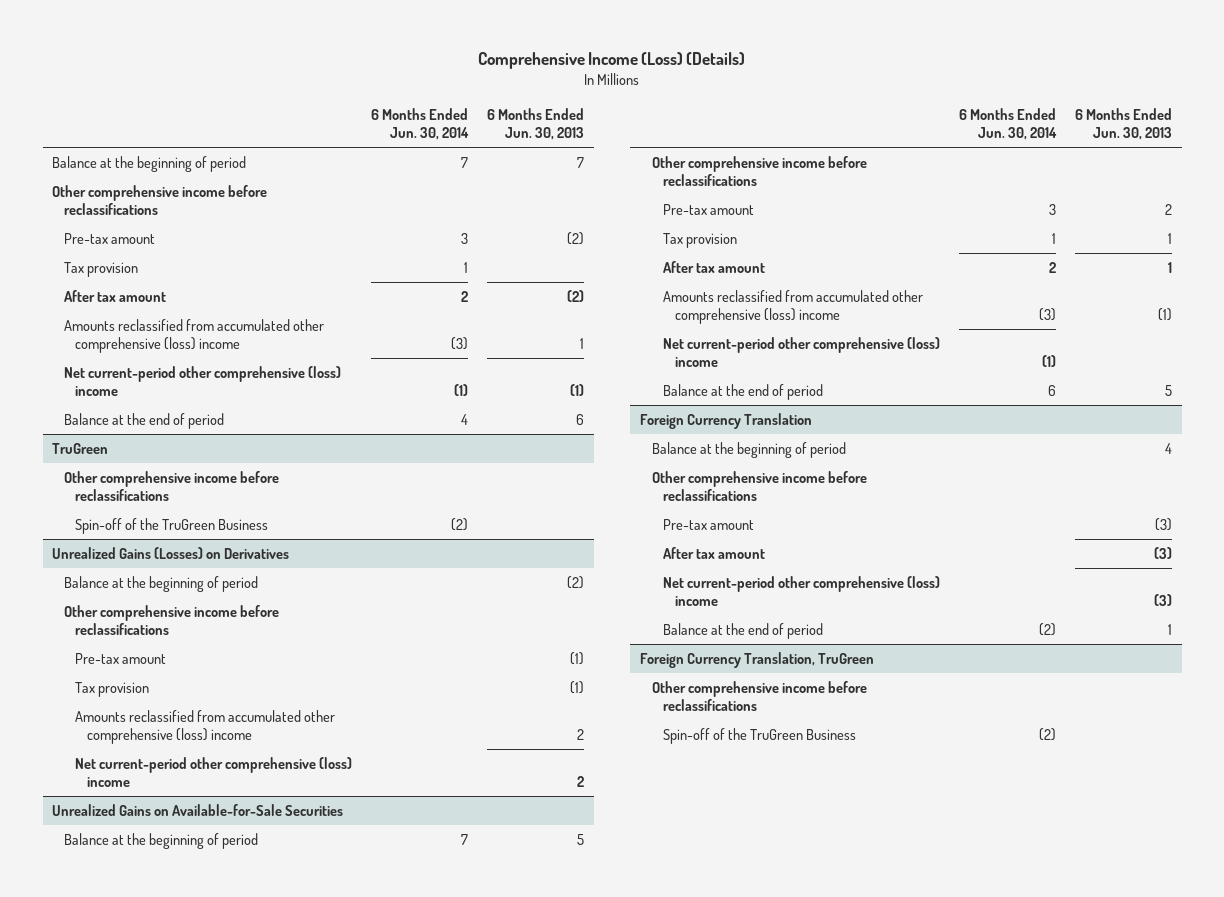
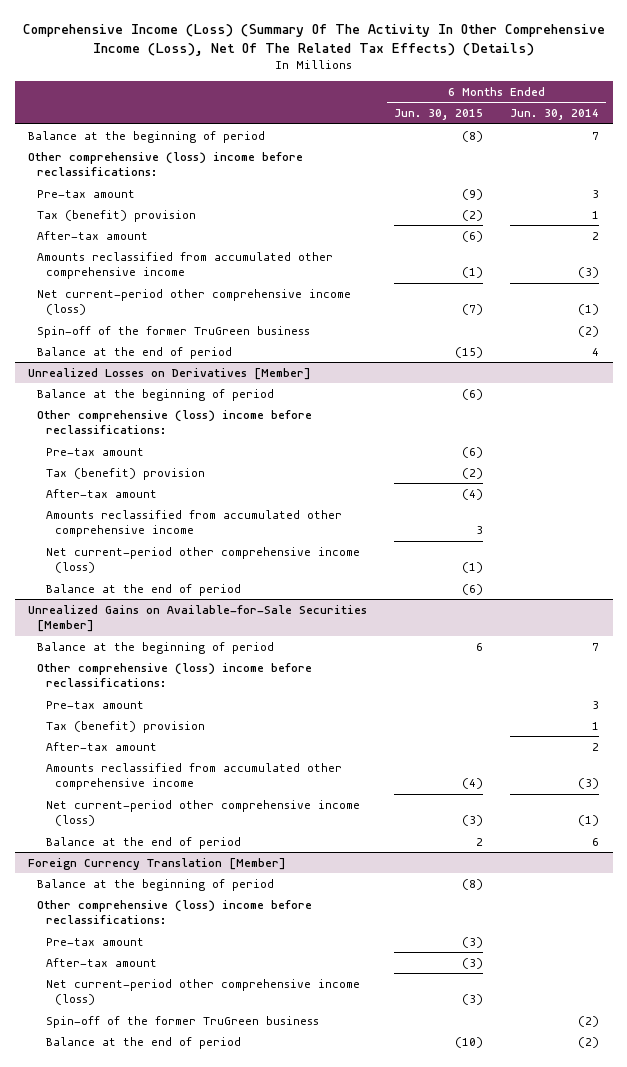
- Comprehensive Income (Loss) (Details)
+ Comprehensive Income (Loss) (Summary Of The Activity In Other Comprehensive Income (Loss), Net Of The Related Tax Effects) (Details)
- | 6 Months Ended Jun. 30, 2014 | 6 Months Ended Jun. 30, 2013
+ | 6 Months Ended Jun. 30, 2015 | 6 Months Ended Jun. 30, 2014
- Other comprehensive income before reclassifications
+ Other comprehensive (loss) income before reclassifications:
- Tax provision | 1 |
- After tax amount | 2 | (2)
- Amounts reclassified from accumulated other comprehensive (loss) income | (3) | 1
- Net current-period other comprehensive (loss) income | (1) | (1)
+ Tax (benefit) provision | (2) | 1
+ After-tax amount | (6) | 2
+ Amounts reclassified from accumulated other comprehensive income | (1) | (3)
+ Net current-period other comprehensive income (loss) | (7) | (1)
+ Spin-off of the former TruGreen business | | (2)
- TruGreen
- Other comprehensive income before reclassifications
- Spin-off of the TruGreen Business | (2) |
- Unrealized Gains (Losses) on Derivatives
+ Unrealized Losses on Derivatives [Member]
- Other comprehensive income before reclassifications
+ Other comprehensive (loss) income before reclassifications:
- Tax provision | | (1)
- Amounts reclassified from accumulated other comprehensive (loss) income | | 2
- Net current-period other comprehensive (loss) income | | 2
- Unrealized Gains on Available-for-Sale Securities
+ Tax (benefit) provision | (2) |
+ After-tax amount | (4) |
+ Amounts reclassified from accumulated other comprehensive income | 3 |
+ Net current-period other comprehensive income (loss) | (1) |
+ Balance at the end of period | (6) |
+ Unrealized Gains on Available-for-Sale Securities [Member]
- Other comprehensive income before reclassifications
+ Other comprehensive (loss) income before reclassifications:
- Tax provision | 1 | 1
- After tax amount | 2 | 1
- Amounts reclassified from accumulated other comprehensive (loss) income | (3) | (1)
- Net current-period other comprehensive (loss) income | (1) |
+ Tax (benefit) provision | | 1
+ After-tax amount | | 2
+ Amounts reclassified from accumulated other comprehensive income | (4) | (3)
+ Net current-period other comprehensive income (loss) | (3) | (1)
- Foreign Currency Translation
+ Foreign Currency Translation [Member]
- Other comprehensive income before reclassifications
+ Other comprehensive (loss) income before reclassifications:
- After tax amount | | (3)
- Net current-period other comprehensive (loss) income | | (3)
+ After-tax amount | (3) |
+ Net current-period other comprehensive income (loss) | (3) |
+ Spin-off of the former TruGreen business | | (2)
- Foreign Currency Translation, TruGreen
- Other comprehensive income before reclassifications
- Spin-off of the TruGreen Business | (2) |

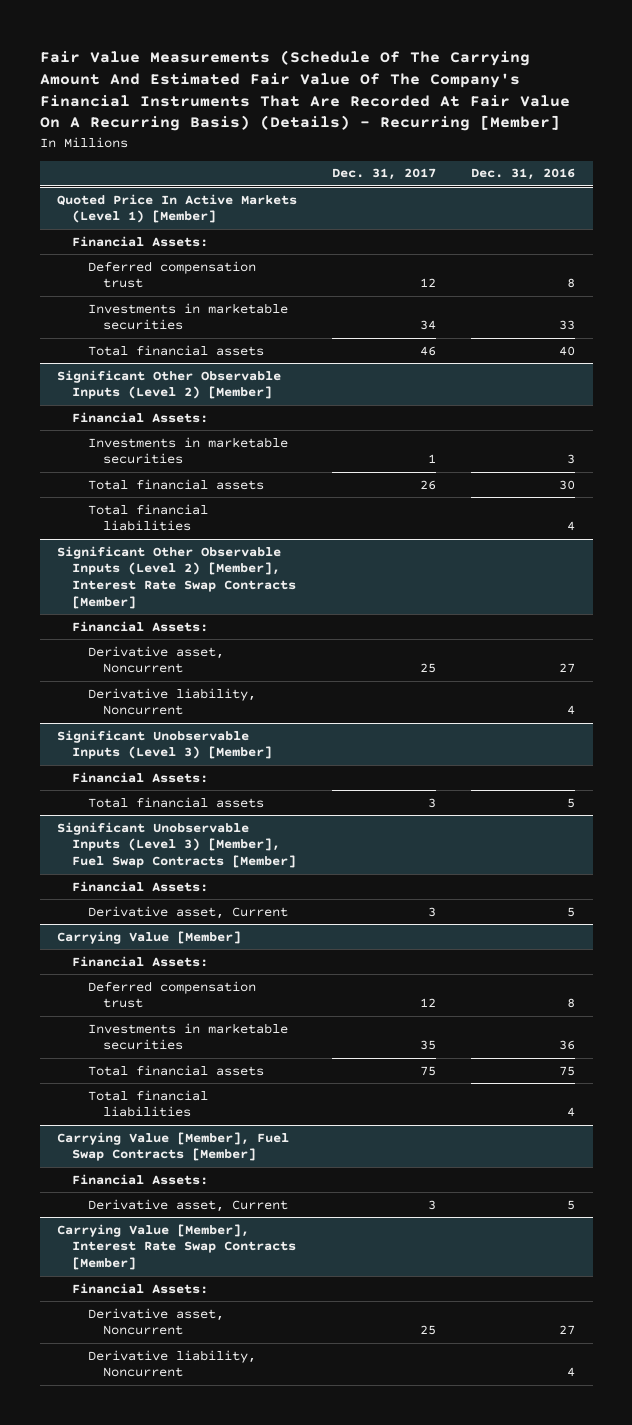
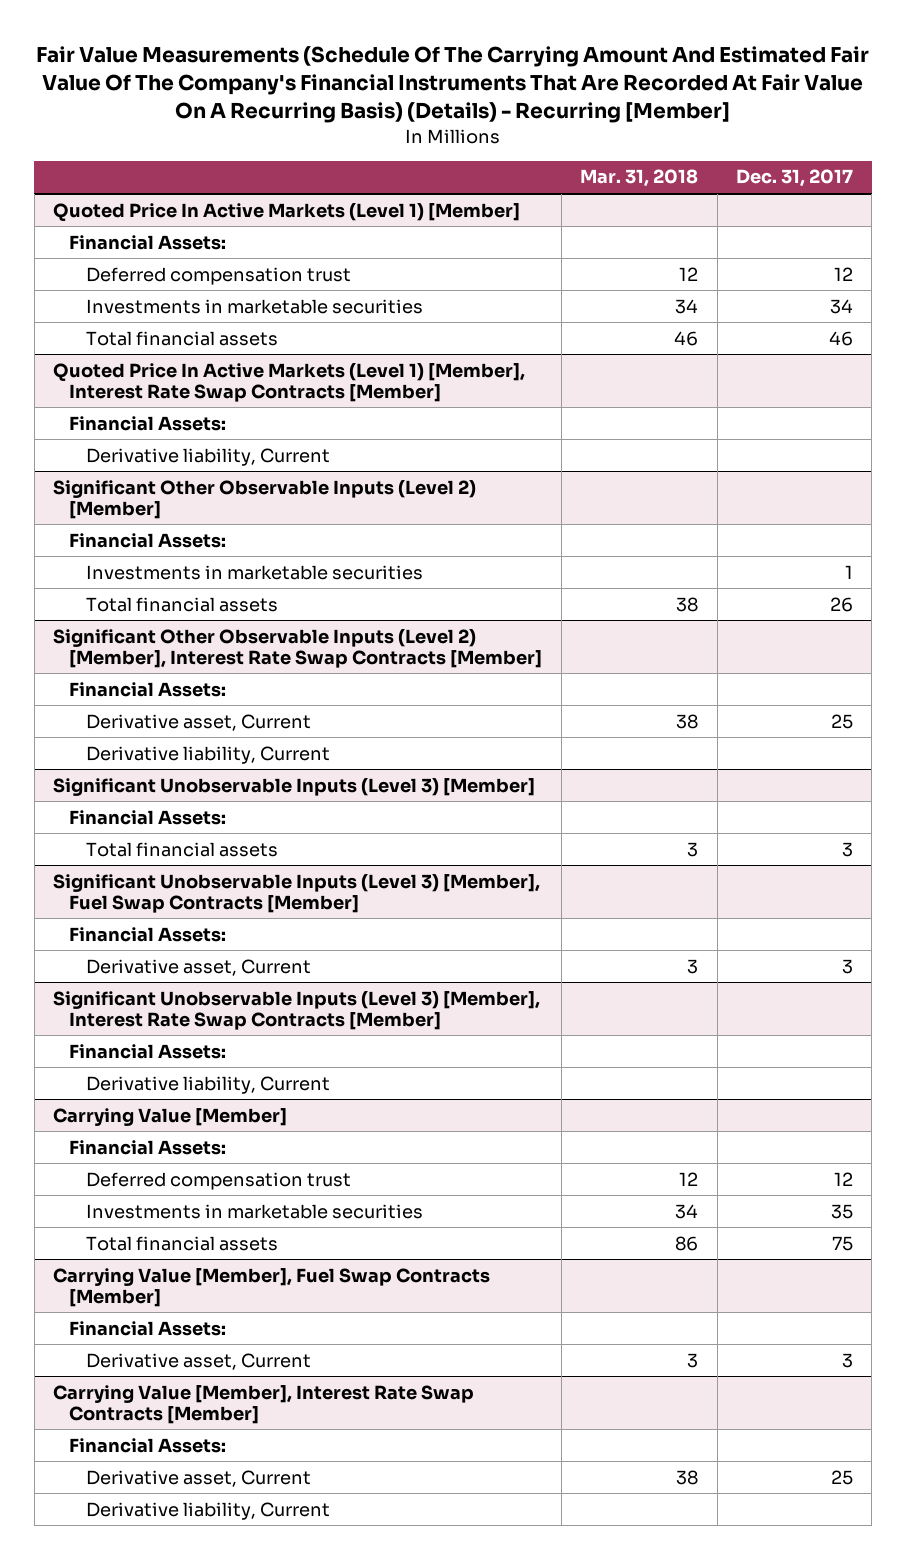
- | Dec. 31, 2017 | Dec. 31, 2016
+ | Mar. 31, 2018 | Dec. 31, 2017
+ Quoted Price In Active Markets (Level 1) [Member], Interest Rate Swap Contracts [Member]
+ Financial Assets:
+ Derivative liability, Current
@ Significant Other Observable Inputs (Level 2) [Member]
- Total financial liabilities | | 4
@ Significant Other Observable Inputs (Level 2) [Member], Interest Rate Swap Contracts [Member]
- Derivative asset, Noncurrent | 25 | 27
- Derivative liability, Noncurrent | | 4
+ Derivative asset, Current | 38 | 25
+ Derivative liability, Current
+ Significant Unobservable Inputs (Level 3) [Member], Interest Rate Swap Contracts [Member]
+ Financial Assets:
+ Derivative liability, Current
@ Carrying Value [Member]
- Total financial liabilities | | 4
@ Carrying Value [Member], Interest Rate Swap Contracts [Member]
- Derivative asset, Noncurrent | 25 | 27
- Derivative liability, Noncurrent | | 4
+ Derivative asset, Current | 38 | 25
+ Derivative liability, Current

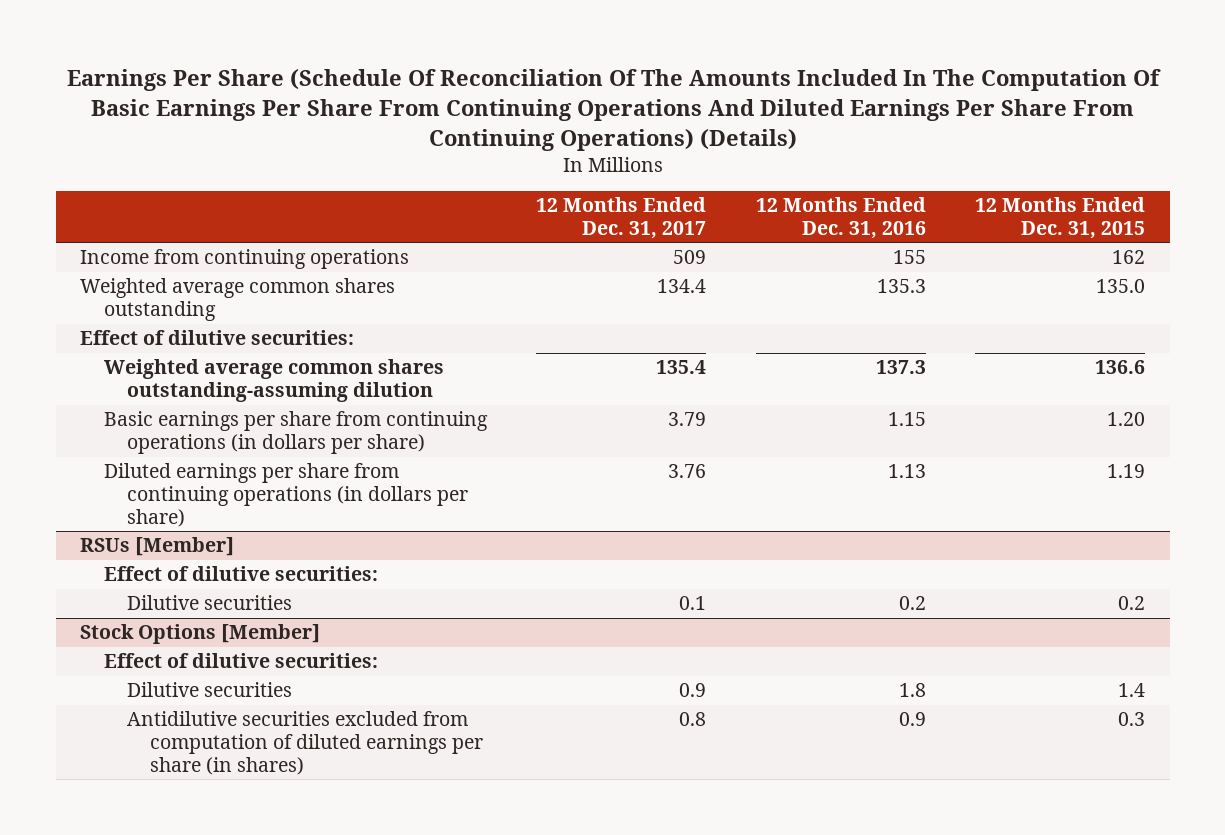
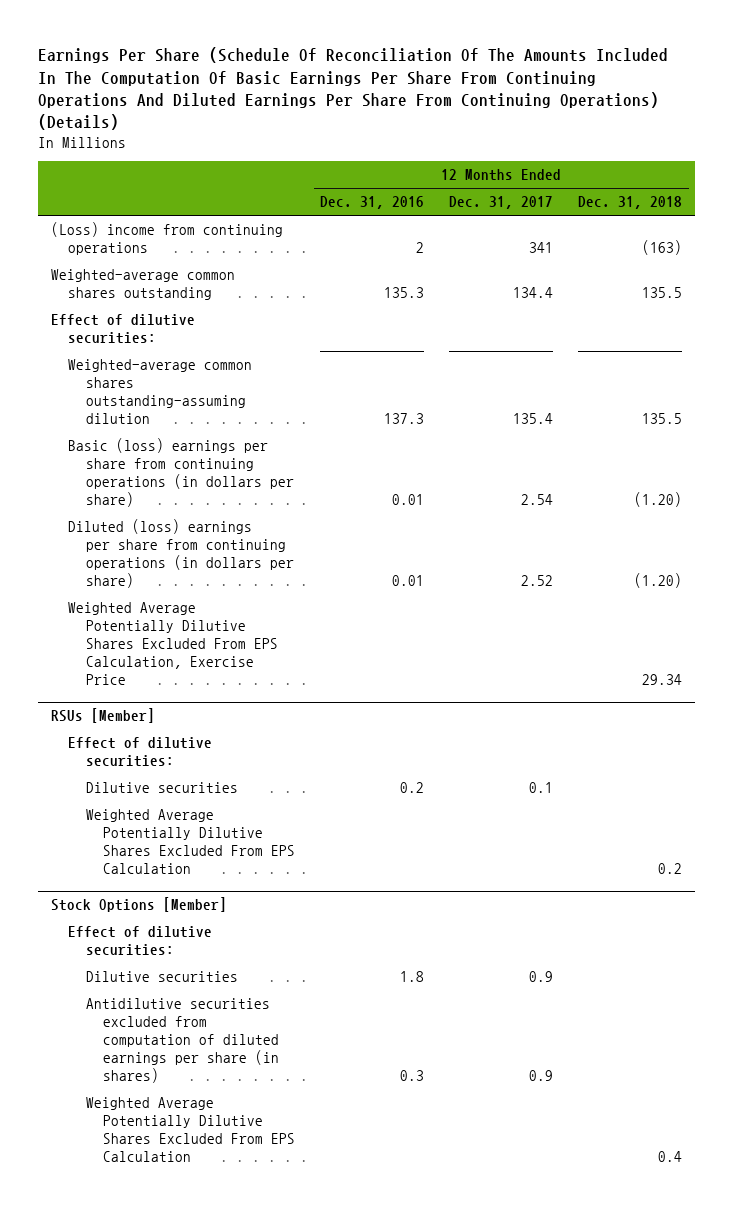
- | 12 Months Ended Dec. 31, 2017 | 12 Months Ended Dec. 31, 2016 | 12 Months Ended Dec. 31, 2015
+ | 12 Months Ended Dec. 31, 2016 | 12 Months Ended Dec. 31, 2017 | 12 Months Ended Dec. 31, 2018
- Income from continuing operations | 509 | 155 | 162
- Weighted average common shares outstanding | 134.4 | 135.3 | 135.0
+ (Loss) income from continuing operations | 2 | 341 | (163)
+ Weighted-average common shares outstanding | 135.3 | 134.4 | 135.5
- Weighted average common shares outstanding-assuming dilution | 135.4 | 137.3 | 136.6
- Basic earnings per share from continuing operations (in dollars per share) | 3.79 | 1.15 | 1.20
- Diluted earnings per share from continuing operations (in dollars per share) | 3.76 | 1.13 | 1.19
+ Weighted-average common shares outstanding-assuming dilution | 137.3 | 135.4 | 135.5
+ Basic (loss) earnings per share from continuing operations (in dollars per share) | 0.01 | 2.54 | (1.20)
+ Diluted (loss) earnings per share from continuing operations (in dollars per share) | 0.01 | 2.52 | (1.20)
+ Weighted Average Potentially Dilutive Shares Excluded From EPS Calculation, Exercise Price | | | 29.34
@ RSUs [Member]
+ Weighted Average Potentially Dilutive Shares Excluded From EPS Calculation | | | 0.2
@ Stock Options [Member]
- Antidilutive securities excluded from computation of diluted earnings per share (in shares) | 0.8 | 0.9 | 0.3
+ Antidilutive securities excluded from computation of diluted earnings per share (in shares) | 0.3 | 0.9 |
+ Weighted Average Potentially Dilutive Shares Excluded From EPS Calculation | | | 0.4

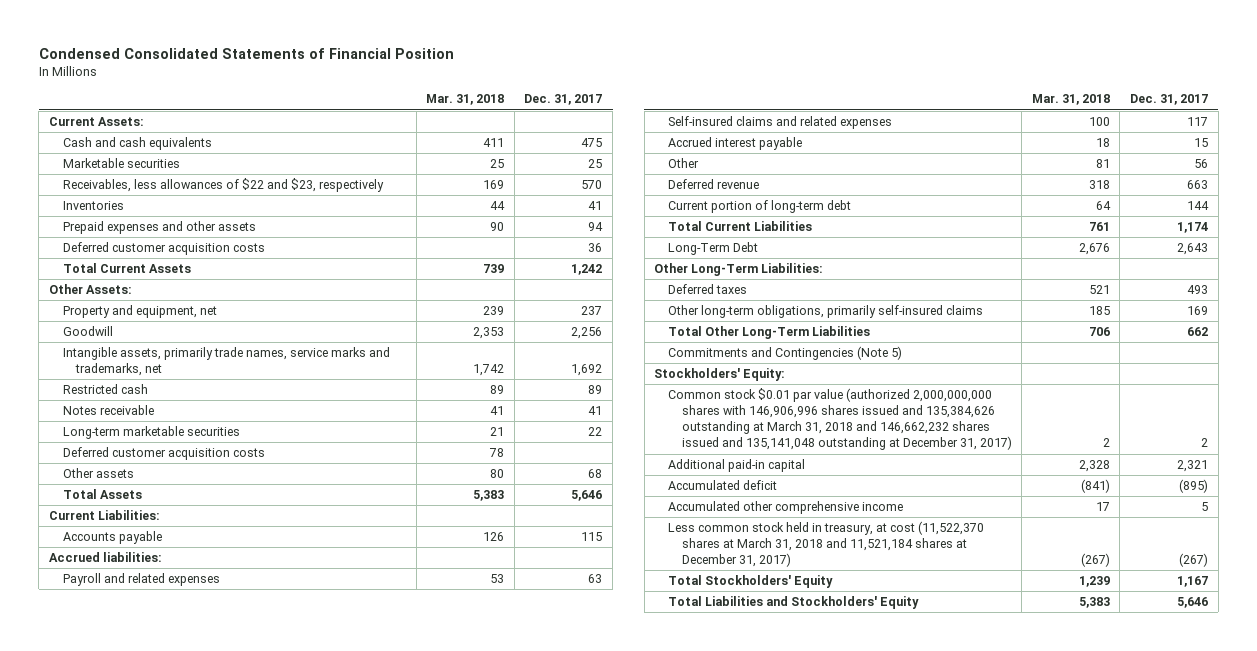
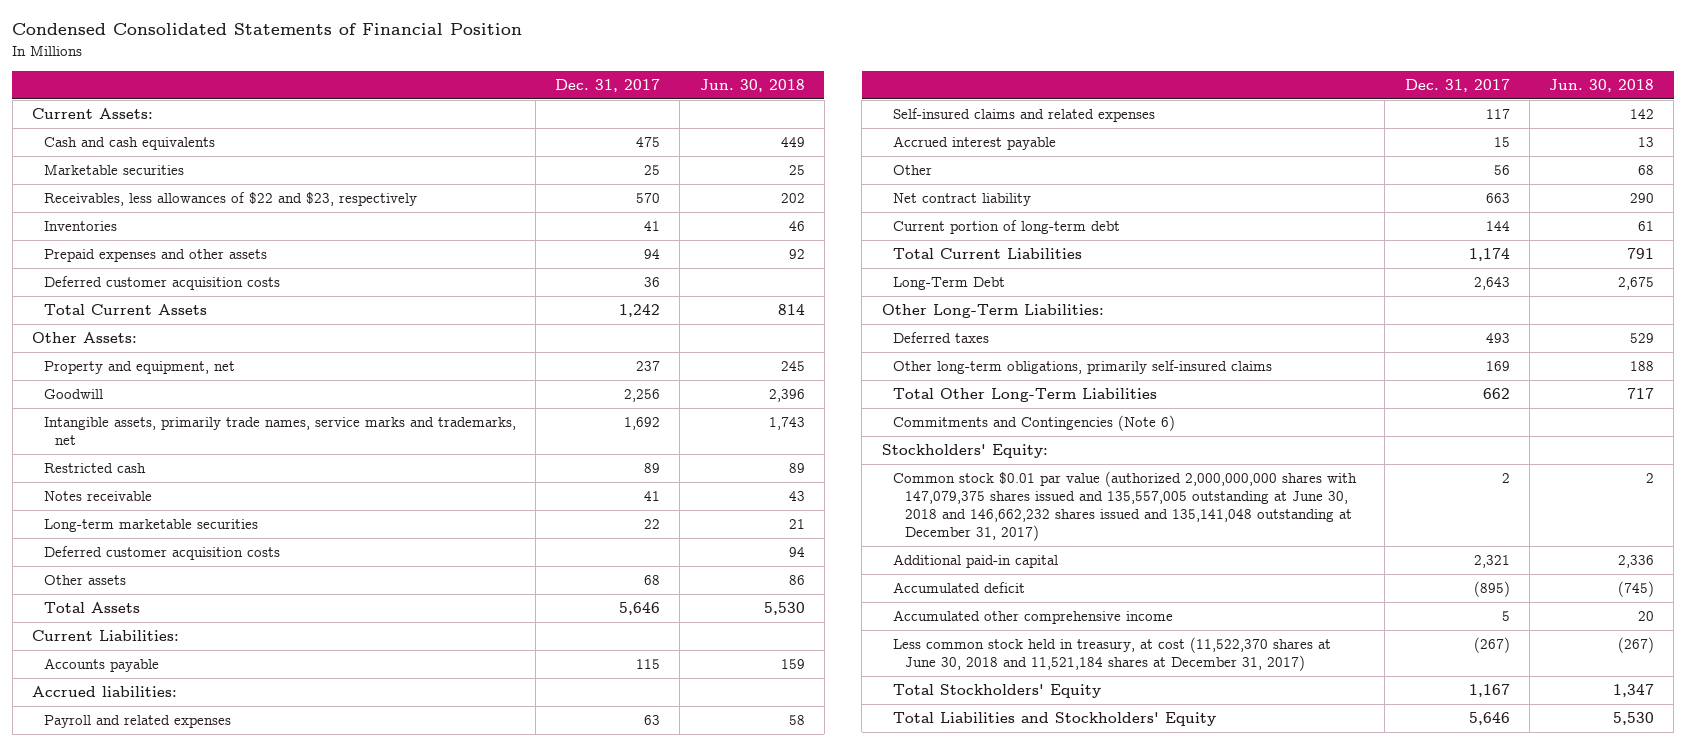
- | Mar. 31, 2018 | Dec. 31, 2017
+ | Dec. 31, 2017 | Jun. 30, 2018
- Deferred revenue | 318 | 663
+ Net contract liability | 663 | 290
- Commitments and Contingencies (Note 5)
+ Commitments and Contingencies (Note 6)
- Common stock $0.01 par value (authorized 2,000,000,000 shares with 146,906,996 shares issued and 135,384,626 outstanding at March 31, 2018 and 146,662,232 shares issued and 135,141,048 outstanding at December 31, 2017) | 2 | 2
+ Common stock $0.01 par value (authorized 2,000,000,000 shares with 147,079,375 shares issued and 135,557,005 outstanding at June 30, 2018 and 146,662,232 shares issued and 135,141,048 outstanding at December 31, 2017) | 2 | 2
- Less common stock held in treasury, at cost (11,522,370 shares at March 31, 2018 and 11,521,184 shares at December 31, 2017) | (267) | (267)
+ Less common stock held in treasury, at cost (11,522,370 shares at June 30, 2018 and 11,521,184 shares at December 31, 2017) | (267) | (267)

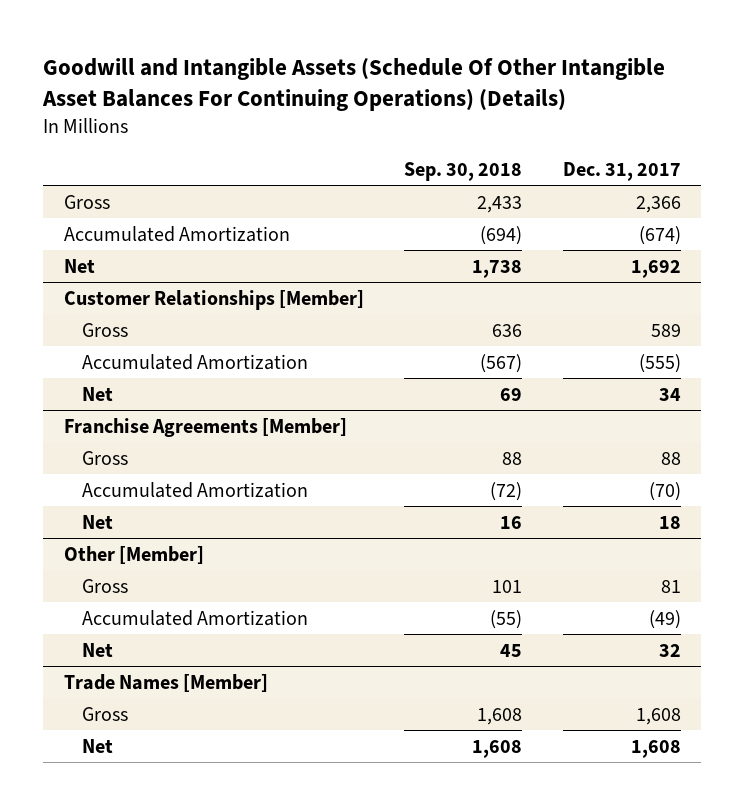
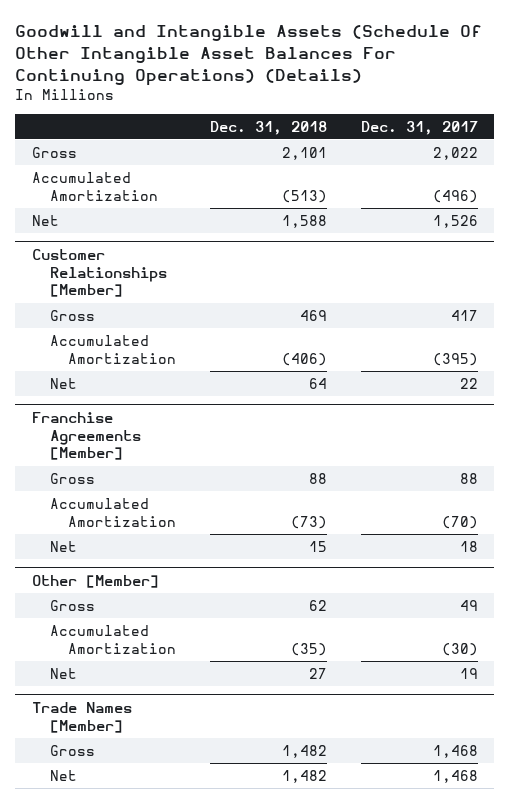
- | Sep. 30, 2018 | Dec. 31, 2017
+ | Dec. 31, 2018 | Dec. 31, 2017
- Gross | 2,433 | 2,366
- Accumulated Amortization | (694) | (674)
- Net | 1,738 | 1,692
+ Gross | 2,101 | 2,022
+ Accumulated Amortization | (513) | (496)
+ Net | 1,588 | 1,526
@ Customer Relationships [Member]
- Gross | 636 | 589
- Accumulated Amortization | (567) | (555)
- Net | 69 | 34
+ Gross | 469 | 417
+ Accumulated Amortization | (406) | (395)
+ Net | 64 | 22
@ Other [Member]
- Gross | 101 | 81
- Accumulated Amortization | (55) | (49)
- Net | 45 | 32
+ Gross | 62 | 49
+ Accumulated Amortization | (35) | (30)
+ Net | 27 | 19
@ Trade Names [Member]
- Gross | 1,608 | 1,608
- Net | 1,608 | 1,608
+ Gross | 1,482 | 1,468
+ Net | 1,482 | 1,468

